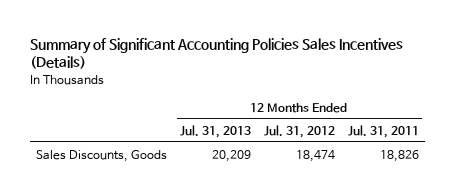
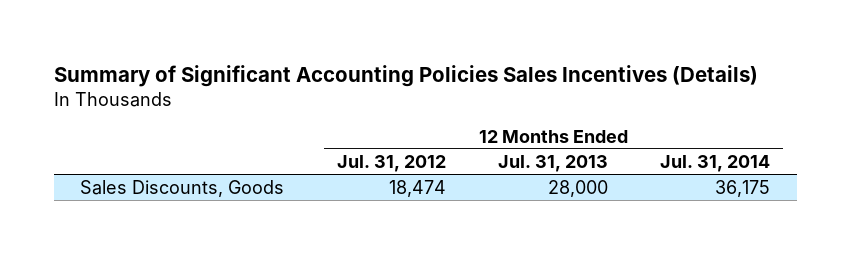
- | 12 Months Ended Jul. 31, 2013 | 12 Months Ended Jul. 31, 2012 | 12 Months Ended Jul. 31, 2011
+ | 12 Months Ended Jul. 31, 2012 | 12 Months Ended Jul. 31, 2013 | 12 Months Ended Jul. 31, 2014
- Sales Discounts, Goods | 20,209 | 18,474 | 18,826
+ Sales Discounts, Goods | 18,474 | 28,000 | 36,175

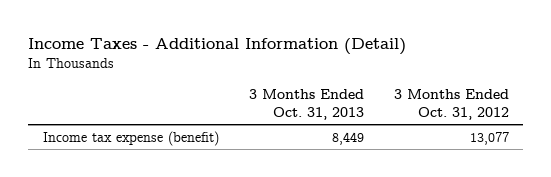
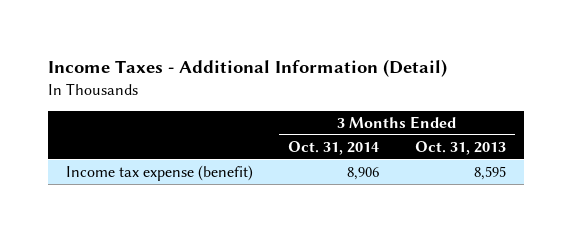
- | 3 Months Ended Oct. 31, 2013 | 3 Months Ended Oct. 31, 2012
+ | 3 Months Ended Oct. 31, 2014 | 3 Months Ended Oct. 31, 2013
- Income tax expense (benefit) | 8,449 | 13,077
+ Income tax expense (benefit) | 8,906 | 8,595

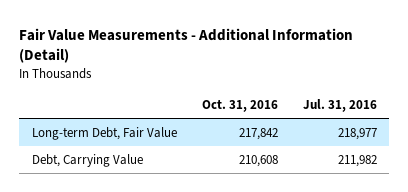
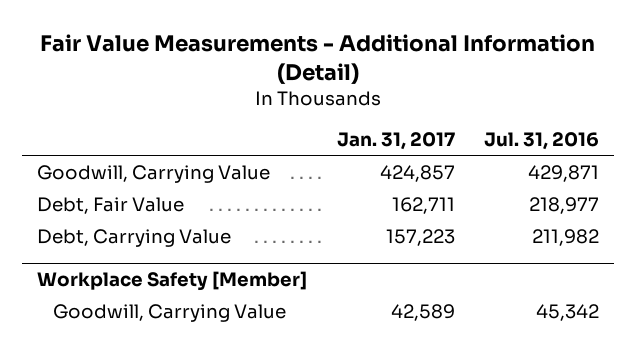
- | Oct. 31, 2016 | Jul. 31, 2016
+ | Jan. 31, 2017 | Jul. 31, 2016
- Long-term Debt, Fair Value | 217,842 | 218,977
+ Goodwill, Carrying Value | 424,857 | 429,871
+ Debt, Fair Value | 162,711 | 218,977
+ Workplace Safety [Member]
+ Goodwill, Carrying Value | 42,589 | 45,342

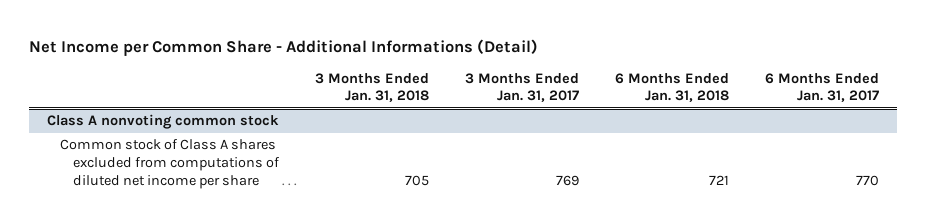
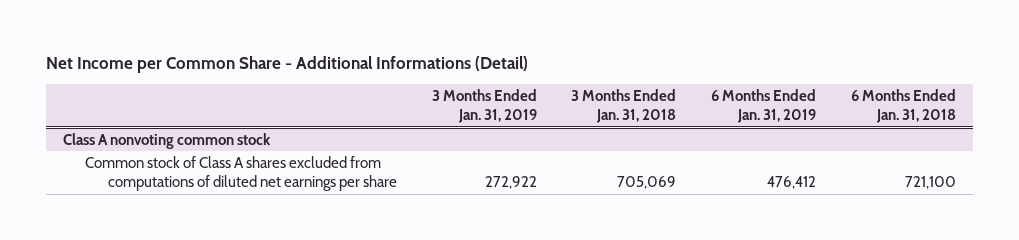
- | 3 Months Ended Jan. 31, 2018 | 3 Months Ended Jan. 31, 2017 | 6 Months Ended Jan. 31, 2018 | 6 Months Ended Jan. 31, 2017
+ | 3 Months Ended Jan. 31, 2019 | 3 Months Ended Jan. 31, 2018 | 6 Months Ended Jan. 31, 2019 | 6 Months Ended Jan. 31, 2018
@ Class A nonvoting common stock
- Common stock of Class A shares excluded from computations of diluted net income per share | 705 | 769 | 721 | 770
+ Common stock of Class A shares excluded from computations of diluted net earnings per share | 272,922 | 705,069 | 476,412 | 721,100

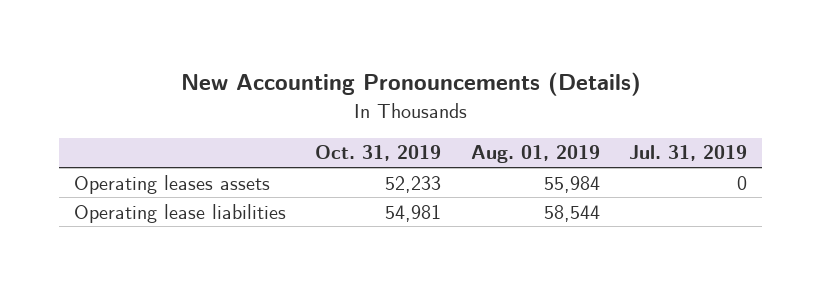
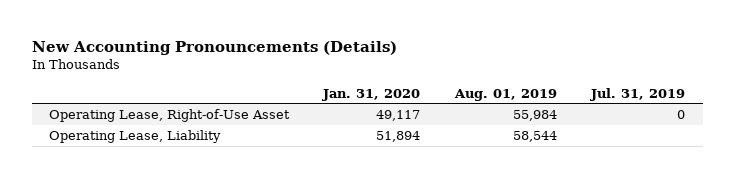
- | Oct. 31, 2019 | Aug. 01, 2019 | Jul. 31, 2019
+ | Jan. 31, 2020 | Aug. 01, 2019 | Jul. 31, 2019
- Operating leases assets | 52,233 | 55,984 | 0
- Operating lease liabilities | 54,981 | 58,544 |
+ Operating Lease, Right-of-Use Asset | 49,117 | 55,984 | 0
+ Operating Lease, Liability | 51,894 | 58,544 |

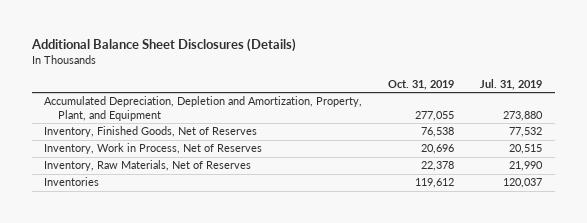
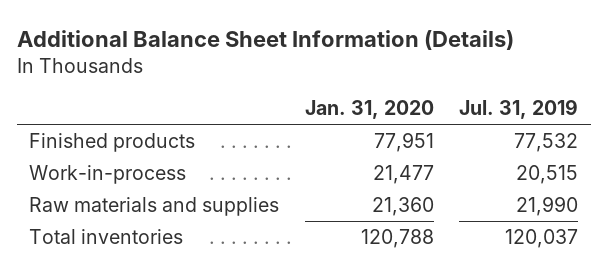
- Additional Balance Sheet Disclosures (Details)
+ Additional Balance Sheet Information (Details)
- | Oct. 31, 2019 | Jul. 31, 2019
+ | Jan. 31, 2020 | Jul. 31, 2019
- Accumulated Depreciation, Depletion and Amortization, Property, Plant, and Equipment | 277,055 | 273,880
- Inventory, Finished Goods, Net of Reserves | 76,538 | 77,532
- Inventory, Work in Process, Net of Reserves | 20,696 | 20,515
- Inventory, Raw Materials, Net of Reserves | 22,378 | 21,990
- Inventories | 119,612 | 120,037
+ Finished products | 77,951 | 77,532
+ Work-in-process | 21,477 | 20,515
+ Raw materials and supplies | 21,360 | 21,990
+ Total inventories | 120,788 | 120,037

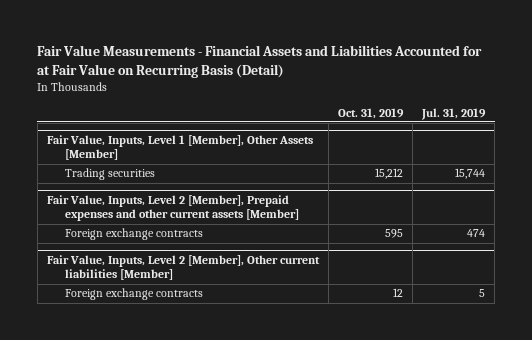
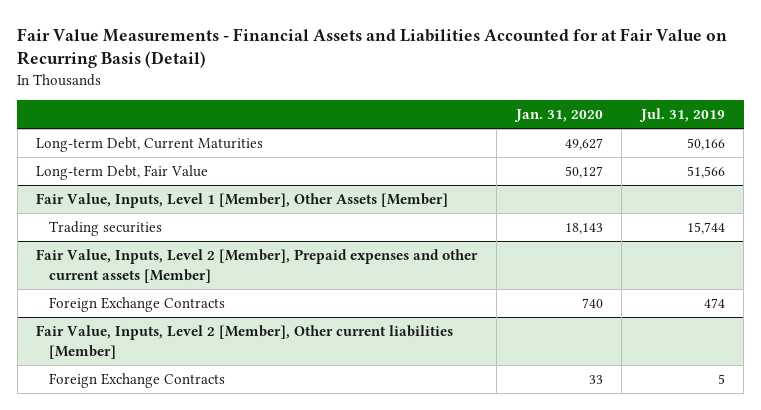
- | Oct. 31, 2019 | Jul. 31, 2019
+ | Jan. 31, 2020 | Jul. 31, 2019
+ Long-term Debt, Current Maturities | 49,627 | 50,166
+ Long-term Debt, Fair Value | 50,127 | 51,566
@ Fair Value, Inputs, Level 2 [Member], Prepaid expenses and other current assets [Member]
- Foreign exchange contracts | 595 | 474
+ Foreign Exchange Contracts | 740 | 474
@ Fair Value, Inputs, Level 2 [Member], Other current liabilities [Member]
- Foreign exchange contracts | 12 | 5
+ Foreign Exchange Contracts | 33 | 5

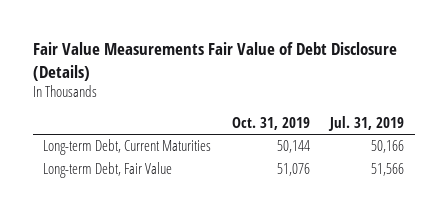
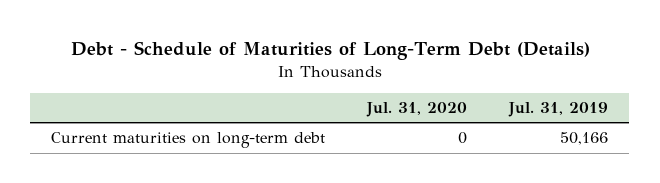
- Fair Value Measurements Fair Value of Debt Disclosure (Details)
+ Debt - Schedule of Maturities of Long-Term Debt (Details)
- | Oct. 31, 2019 | Jul. 31, 2019
+ | Jul. 31, 2020 | Jul. 31, 2019
- Long-term Debt, Current Maturities | 50,144 | 50,166
- Long-term Debt, Fair Value | 51,076 | 51,566
+ Current maturities on long-term debt | 0 | 50,166

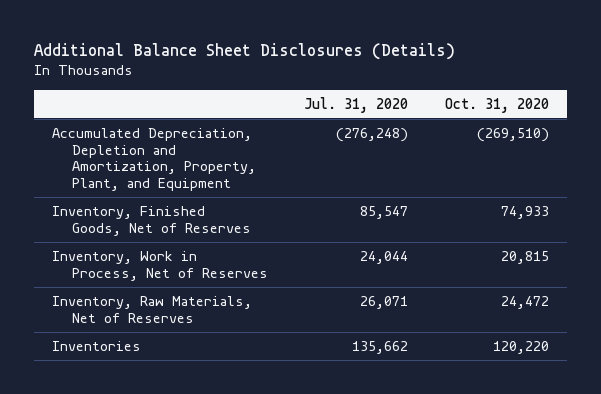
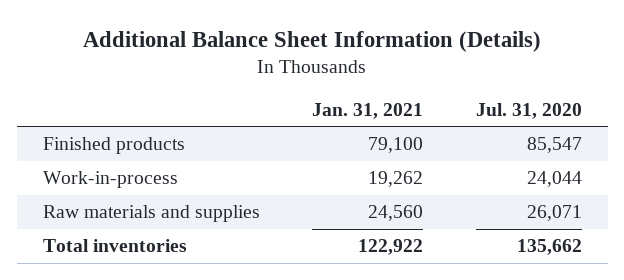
- Additional Balance Sheet Disclosures (Details)
+ Additional Balance Sheet Information (Details)
- | Jul. 31, 2020 | Oct. 31, 2020
+ | Jan. 31, 2021 | Jul. 31, 2020
- Accumulated Depreciation, Depletion and Amortization, Property, Plant, and Equipment | (276,248) | (269,510)
- Inventory, Finished Goods, Net of Reserves | 85,547 | 74,933
- Inventory, Work in Process, Net of Reserves | 24,044 | 20,815
- Inventory, Raw Materials, Net of Reserves | 26,071 | 24,472
- Inventories | 135,662 | 120,220
+ Finished products | 79,100 | 85,547
+ Work-in-process | 19,262 | 24,044
+ Raw materials and supplies | 24,560 | 26,071
+ Total inventories | 122,922 | 135,662

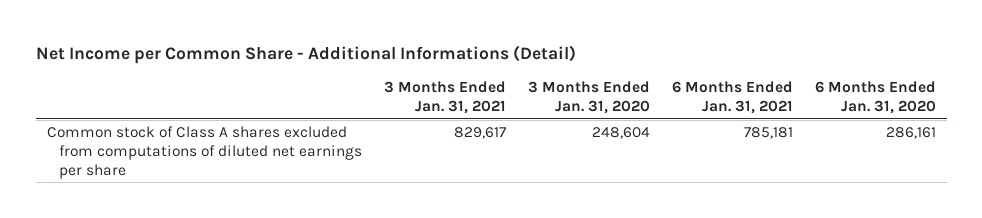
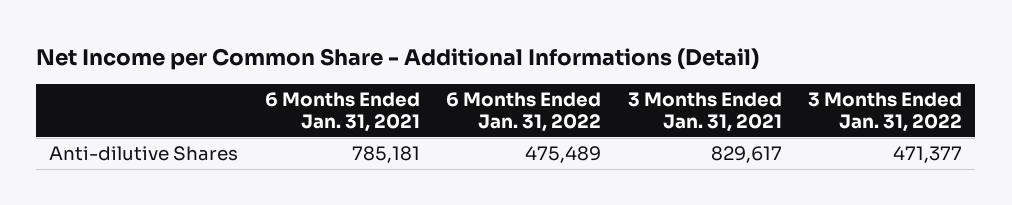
- | 3 Months Ended Jan. 31, 2021 | 3 Months Ended Jan. 31, 2020 | 6 Months Ended Jan. 31, 2021 | 6 Months Ended Jan. 31, 2020
+ | 6 Months Ended Jan. 31, 2021 | 6 Months Ended Jan. 31, 2022 | 3 Months Ended Jan. 31, 2021 | 3 Months Ended Jan. 31, 2022
- Common stock of Class A shares excluded from computations of diluted net earnings per share | 829,617 | 248,604 | 785,181 | 286,161
+ Anti-dilutive Shares | 785,181 | 475,489 | 829,617 | 471,377

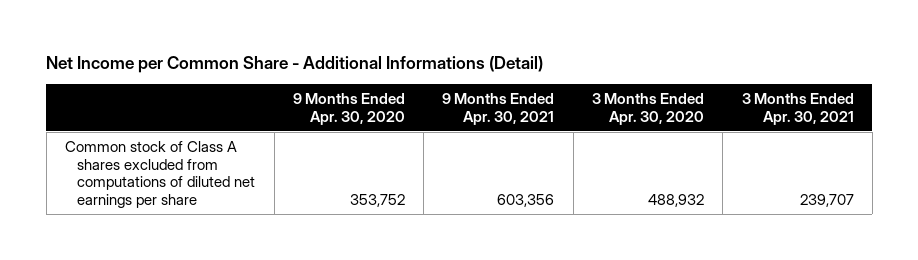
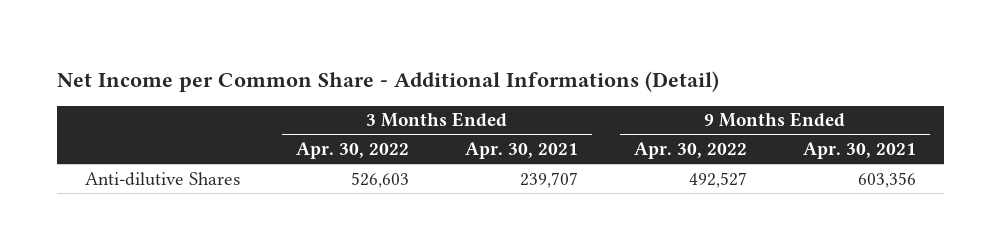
- | 9 Months Ended Apr. 30, 2020 | 9 Months Ended Apr. 30, 2021 | 3 Months Ended Apr. 30, 2020 | 3 Months Ended Apr. 30, 2021
+ | 3 Months Ended Apr. 30, 2022 | 3 Months Ended Apr. 30, 2021 | 9 Months Ended Apr. 30, 2022 | 9 Months Ended Apr. 30, 2021
- Common stock of Class A shares excluded from computations of diluted net earnings per share | 353,752 | 603,356 | 488,932 | 239,707
+ Anti-dilutive Shares | 526,603 | 239,707 | 492,527 | 603,356

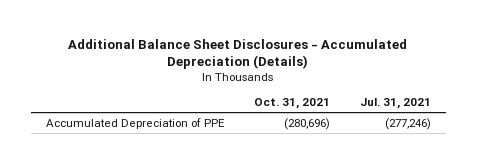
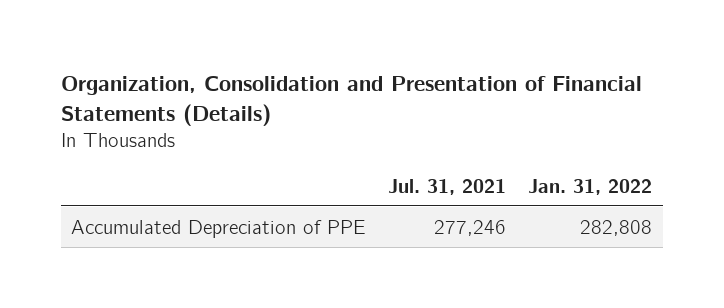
- Additional Balance Sheet Disclosures - Accumulated Depreciation (Details)
+ Organization, Consolidation and Presentation of Financial Statements (Details)
- | Oct. 31, 2021 | Jul. 31, 2021
+ | Jul. 31, 2021 | Jan. 31, 2022
- Accumulated Depreciation of PPE | (280,696) | (277,246)
+ Accumulated Depreciation of PPE | 277,246 | 282,808

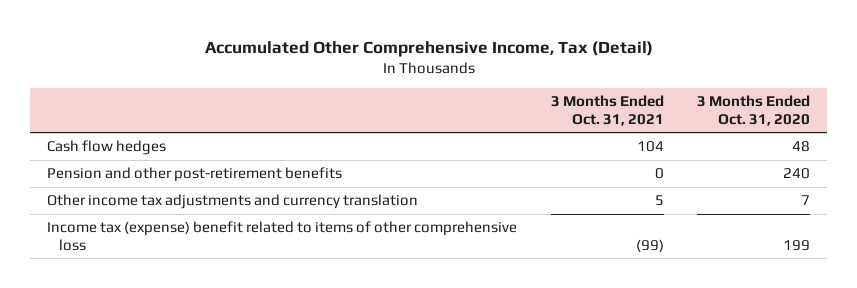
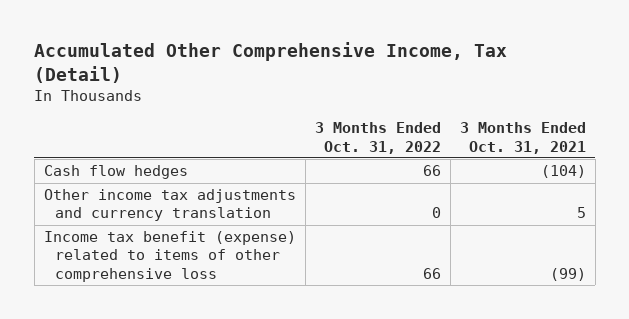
- | 3 Months Ended Oct. 31, 2021 | 3 Months Ended Oct. 31, 2020
+ | 3 Months Ended Oct. 31, 2022 | 3 Months Ended Oct. 31, 2021
- Cash flow hedges | 104 | 48
- Pension and other post-retirement benefits | 0 | 240
+ Cash flow hedges | 66 | (104)
- Income tax (expense) benefit related to items of other comprehensive loss | (99) | 199
+ Income tax benefit (expense) related to items of other comprehensive loss | 66 | (99)

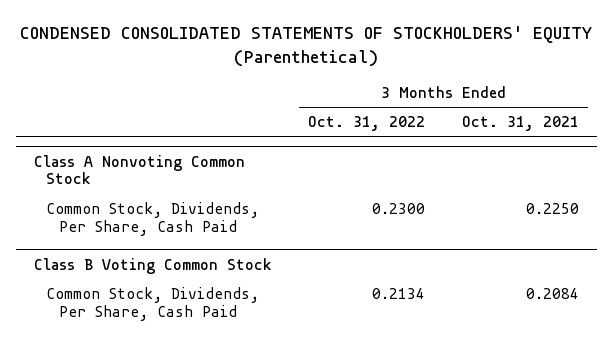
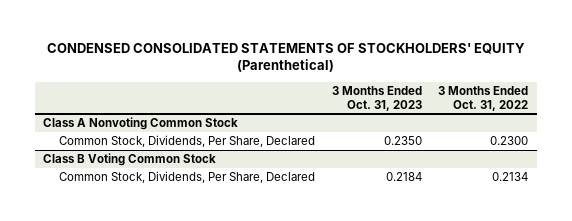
- | 3 Months Ended Oct. 31, 2022 | 3 Months Ended Oct. 31, 2021
+ | 3 Months Ended Oct. 31, 2023 | 3 Months Ended Oct. 31, 2022
@ Class A Nonvoting Common Stock
- Common Stock, Dividends, Per Share, Cash Paid | 0.2300 | 0.2250
+ Common Stock, Dividends, Per Share, Declared | 0.2350 | 0.2300
@ Class B Voting Common Stock
- Common Stock, Dividends, Per Share, Cash Paid | 0.2134 | 0.2084
+ Common Stock, Dividends, Per Share, Declared | 0.2184 | 0.2134

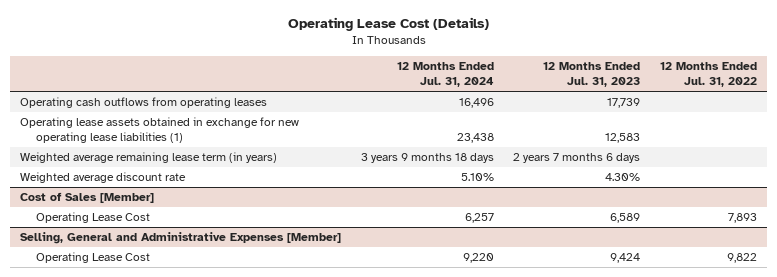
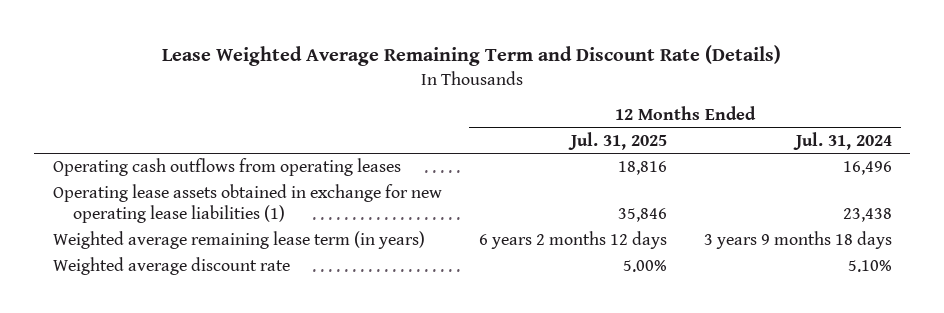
- Operating Lease Cost (Details)
+ Lease Weighted Average Remaining Term and Discount Rate (Details)
- | 12 Months Ended Jul. 31, 2024 | 12 Months Ended Jul. 31, 2023 | 12 Months Ended Jul. 31, 2022
+ | 12 Months Ended Jul. 31, 2025 | 12 Months Ended Jul. 31, 2024
- Cost of Sales [Member]
- Operating Lease Cost | 6,257 | 6,589 | 7,893
- Selling, General and Administrative Expenses [Member]
- Operating Lease Cost | 9,220 | 9,424 | 9,822

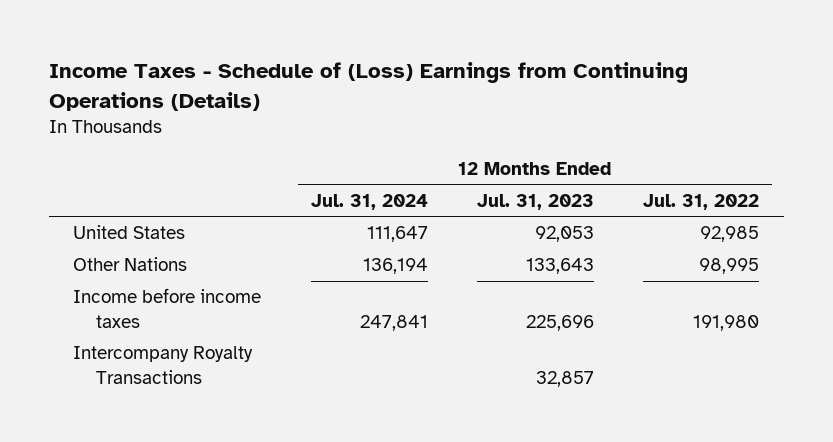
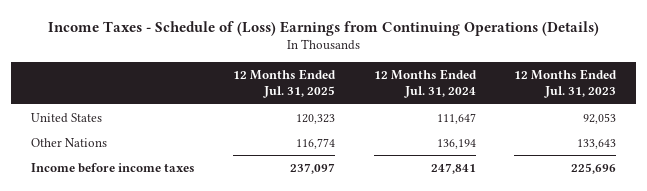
- | 12 Months Ended Jul. 31, 2024 | 12 Months Ended Jul. 31, 2023 | 12 Months Ended Jul. 31, 2022
+ | 12 Months Ended Jul. 31, 2025 | 12 Months Ended Jul. 31, 2024 | 12 Months Ended Jul. 31, 2023
- Intercompany Royalty Transactions | | 32,857 |

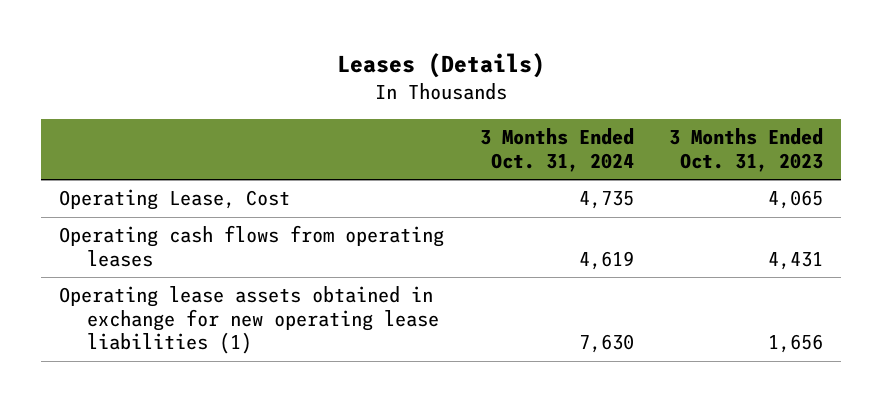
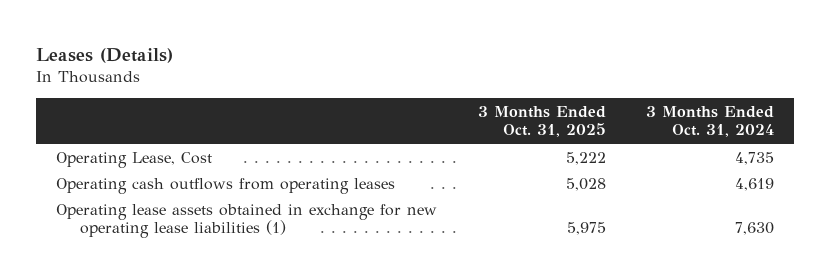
- | 3 Months Ended Oct. 31, 2024 | 3 Months Ended Oct. 31, 2023
+ | 3 Months Ended Oct. 31, 2025 | 3 Months Ended Oct. 31, 2024
- Operating cash flows from operating leases | 4,619 | 4,431
+ Operating cash outflows from operating leases | 5,028 | 4,619

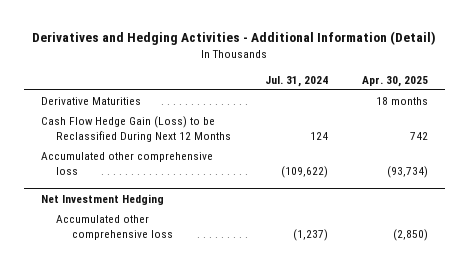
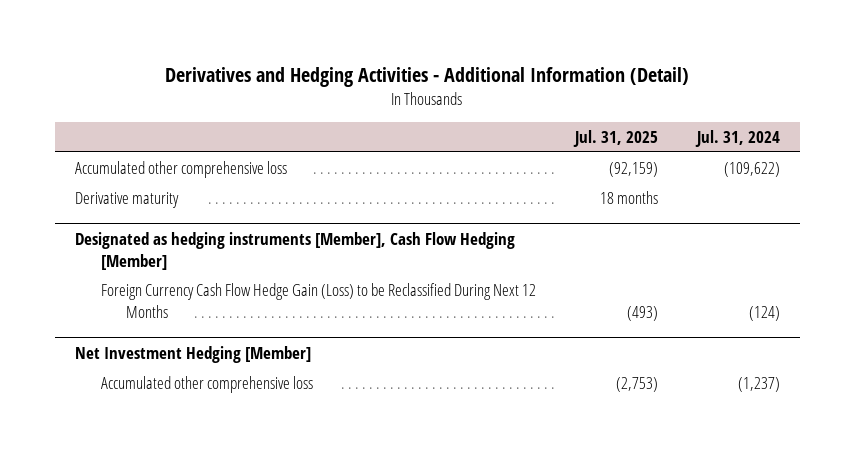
- | Jul. 31, 2024 | Apr. 30, 2025
+ | Jul. 31, 2025 | Jul. 31, 2024
- Derivative Maturities | | 18 months
- Cash Flow Hedge Gain (Loss) to be Reclassified During Next 12 Months | 124 | 742
- Net Investment Hedging
+ Derivative maturity | 18 months |
+ Designated as hedging instruments [Member], Cash Flow Hedging [Member]
+ Foreign Currency Cash Flow Hedge Gain (Loss) to be Reclassified During Next 12 Months | (493) | (124)
+ Net Investment Hedging [Member]

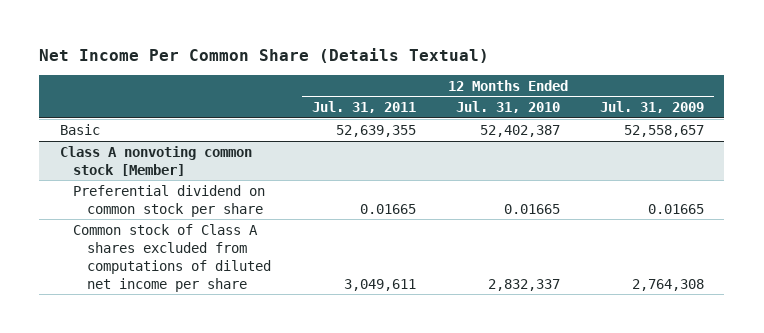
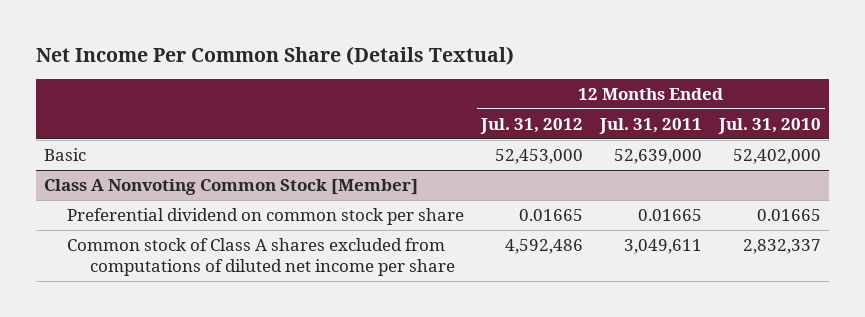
- | 12 Months Ended Jul. 31, 2011 | 12 Months Ended Jul. 31, 2010 | 12 Months Ended Jul. 31, 2009
+ | 12 Months Ended Jul. 31, 2012 | 12 Months Ended Jul. 31, 2011 | 12 Months Ended Jul. 31, 2010
- Basic | 52,639,355 | 52,402,387 | 52,558,657
- Class A nonvoting common stock [Member]
+ Basic | 52,453,000 | 52,639,000 | 52,402,000
+ Class A Nonvoting Common Stock [Member]

